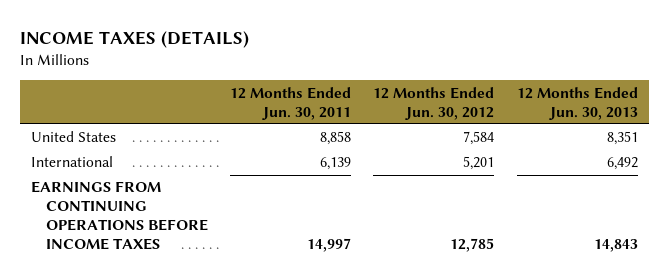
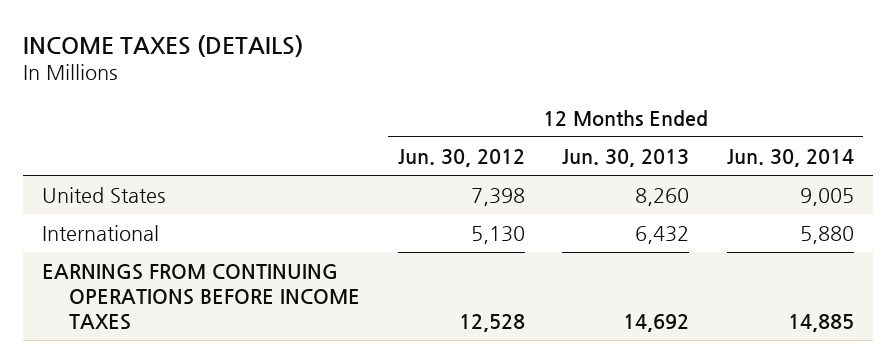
- | 12 Months Ended Jun. 30, 2011 | 12 Months Ended Jun. 30, 2012 | 12 Months Ended Jun. 30, 2013
+ | 12 Months Ended Jun. 30, 2012 | 12 Months Ended Jun. 30, 2013 | 12 Months Ended Jun. 30, 2014
- United States | 8,858 | 7,584 | 8,351
- International | 6,139 | 5,201 | 6,492
- EARNINGS FROM CONTINUING OPERATIONS BEFORE INCOME TAXES | 14,997 | 12,785 | 14,843
+ United States | 7,398 | 8,260 | 9,005
+ International | 5,130 | 6,432 | 5,880
+ EARNINGS FROM CONTINUING OPERATIONS BEFORE INCOME TAXES | 12,528 | 14,692 | 14,885

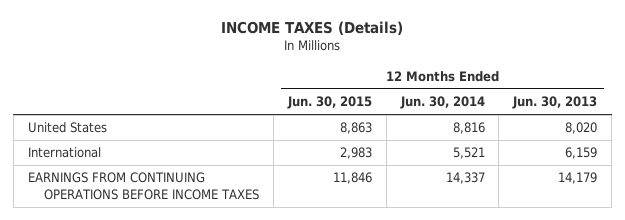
- INCOME TAXES (DETAILS)
+ INCOME TAXES (Details)
- | 12 Months Ended Jun. 30, 2012 | 12 Months Ended Jun. 30, 2013 | 12 Months Ended Jun. 30, 2014
+ | 12 Months Ended Jun. 30, 2015 | 12 Months Ended Jun. 30, 2014 | 12 Months Ended Jun. 30, 2013
- United States | 7,398 | 8,260 | 9,005
- International | 5,130 | 6,432 | 5,880
- EARNINGS FROM CONTINUING OPERATIONS BEFORE INCOME TAXES | 12,528 | 14,692 | 14,885
+ United States | 8,863 | 8,816 | 8,020
+ International | 2,983 | 5,521 | 6,159
+ EARNINGS FROM CONTINUING OPERATIONS BEFORE INCOME TAXES | 11,846 | 14,337 | 14,179

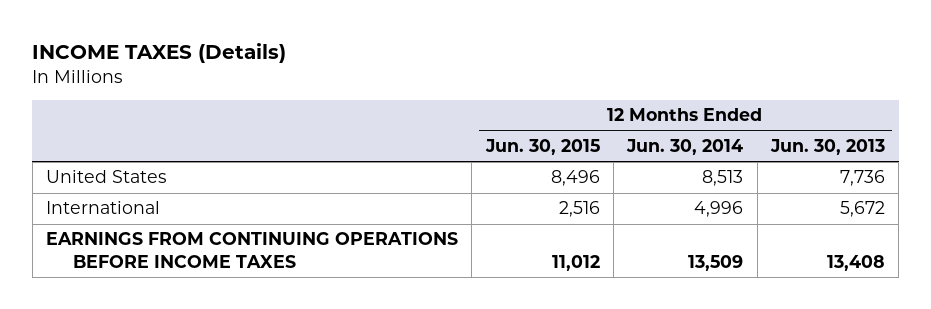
- United States | 8,863 | 8,816 | 8,020
- International | 2,983 | 5,521 | 6,159
- EARNINGS FROM CONTINUING OPERATIONS BEFORE INCOME TAXES | 11,846 | 14,337 | 14,179
+ United States | 8,496 | 8,513 | 7,736
+ International | 2,516 | 4,996 | 5,672
+ EARNINGS FROM CONTINUING OPERATIONS BEFORE INCOME TAXES | 11,012 | 13,509 | 13,408

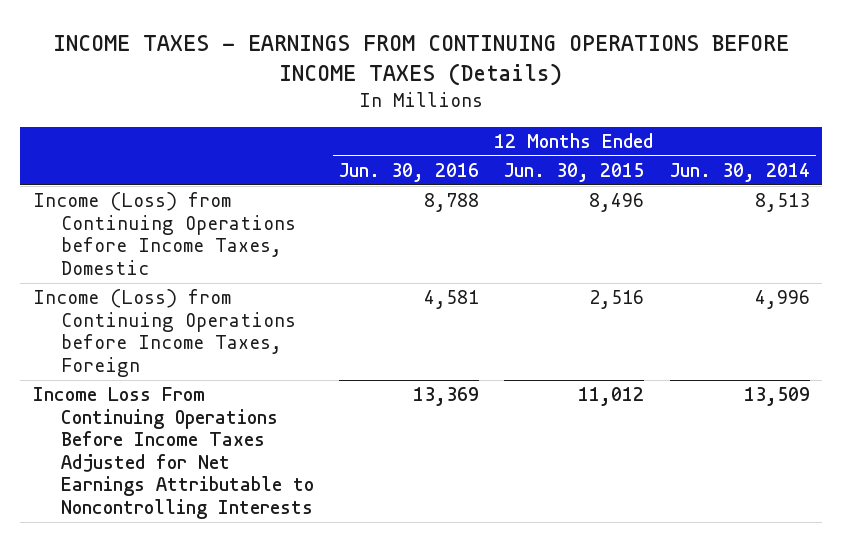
- INCOME TAXES (Details)
+ INCOME TAXES - EARNINGS FROM CONTINUING OPERATIONS BEFORE INCOME TAXES (Details)
- | 12 Months Ended Jun. 30, 2015 | 12 Months Ended Jun. 30, 2014 | 12 Months Ended Jun. 30, 2013
+ | 12 Months Ended Jun. 30, 2016 | 12 Months Ended Jun. 30, 2015 | 12 Months Ended Jun. 30, 2014
- United States | 8,496 | 8,513 | 7,736
- International | 2,516 | 4,996 | 5,672
- EARNINGS FROM CONTINUING OPERATIONS BEFORE INCOME TAXES | 11,012 | 13,509 | 13,408
+ Income (Loss) from Continuing Operations before Income Taxes, Domestic | 8,788 | 8,496 | 8,513
+ Income (Loss) from Continuing Operations before Income Taxes, Foreign | 4,581 | 2,516 | 4,996
+ Income Loss From Continuing Operations Before Income Taxes Adjusted for Net Earnings Attributable to Noncontrolling Interests | 13,369 | 11,012 | 13,509

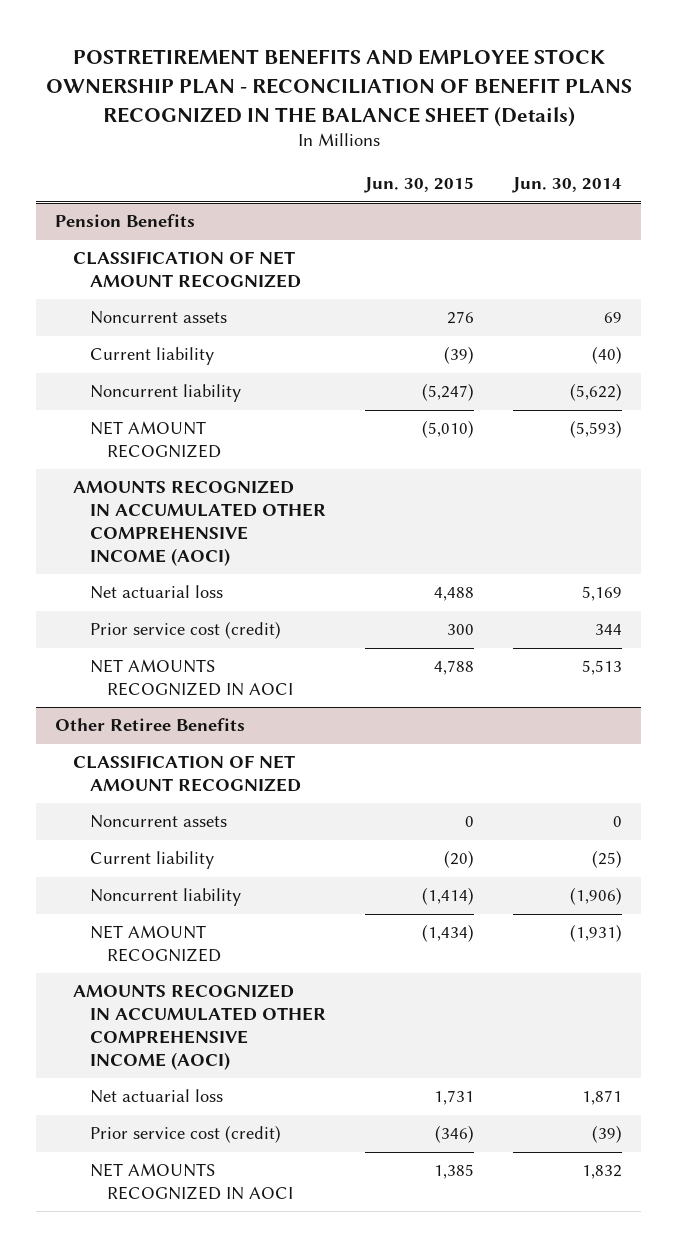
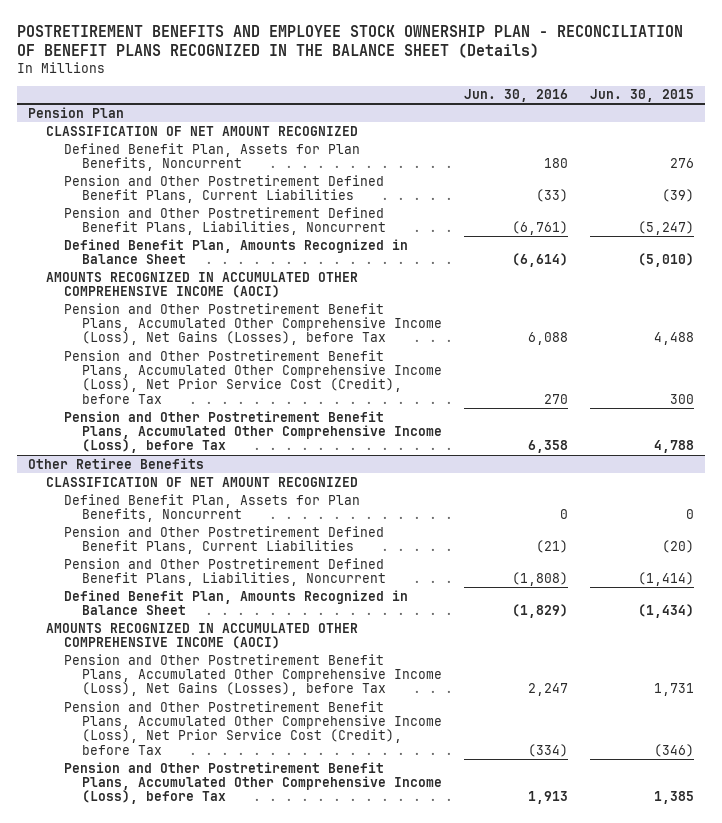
- | Jun. 30, 2015 | Jun. 30, 2014
+ | Jun. 30, 2016 | Jun. 30, 2015
- Pension Benefits
+ Pension Plan
- Noncurrent assets | 276 | 69
- Current liability | (39) | (40)
- Noncurrent liability | (5,247) | (5,622)
- NET AMOUNT RECOGNIZED | (5,010) | (5,593)
+ Defined Benefit Plan, Assets for Plan Benefits, Noncurrent | 180 | 276
+ Pension and Other Postretirement Defined Benefit Plans, Current Liabilities | (33) | (39)
+ Pension and Other Postretirement Defined Benefit Plans, Liabilities, Noncurrent | (6,761) | (5,247)
+ Defined Benefit Plan, Amounts Recognized in Balance Sheet | (6,614) | (5,010)
- Net actuarial loss | 4,488 | 5,169
- Prior service cost (credit) | 300 | 344
- NET AMOUNTS RECOGNIZED IN AOCI | 4,788 | 5,513
+ Pension and Other Postretirement Benefit Plans, Accumulated Other Comprehensive Income (Loss), Net Gains (Losses), before Tax | 6,088 | 4,488
+ Pension and Other Postretirement Benefit Plans, Accumulated Other Comprehensive Income (Loss), Net Prior Service Cost (Credit), before Tax | 270 | 300
+ Pension and Other Postretirement Benefit Plans, Accumulated Other Comprehensive Income (Loss), before Tax | 6,358 | 4,788
@ Other Retiree Benefits
- Noncurrent assets | 0 | 0
- Current liability | (20) | (25)
- Noncurrent liability | (1,414) | (1,906)
- NET AMOUNT RECOGNIZED | (1,434) | (1,931)
+ Defined Benefit Plan, Assets for Plan Benefits, Noncurrent | 0 | 0
+ Pension and Other Postretirement Defined Benefit Plans, Current Liabilities | (21) | (20)
+ Pension and Other Postretirement Defined Benefit Plans, Liabilities, Noncurrent | (1,808) | (1,414)
+ Defined Benefit Plan, Amounts Recognized in Balance Sheet | (1,829) | (1,434)
- Net actuarial loss | 1,731 | 1,871
- Prior service cost (credit) | (346) | (39)
- NET AMOUNTS RECOGNIZED IN AOCI | 1,385 | 1,832
+ Pension and Other Postretirement Benefit Plans, Accumulated Other Comprehensive Income (Loss), Net Gains (Losses), before Tax | 2,247 | 1,731
+ Pension and Other Postretirement Benefit Plans, Accumulated Other Comprehensive Income (Loss), Net Prior Service Cost (Credit), before Tax | (334) | (346)
+ Pension and Other Postretirement Benefit Plans, Accumulated Other Comprehensive Income (Loss), before Tax | 1,913 | 1,385

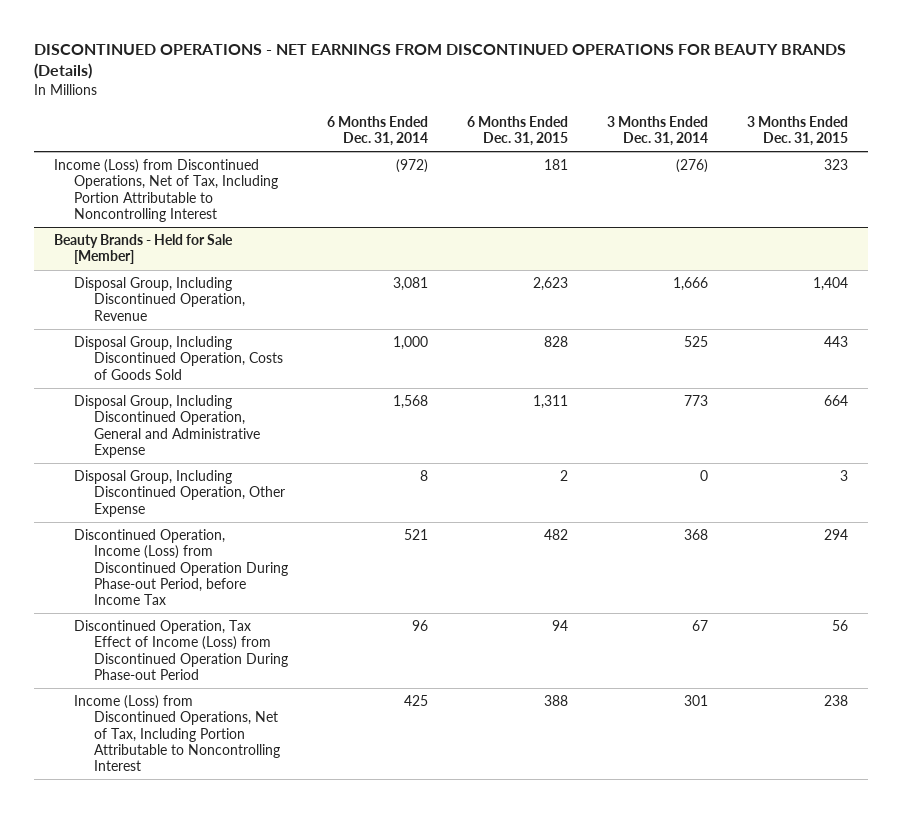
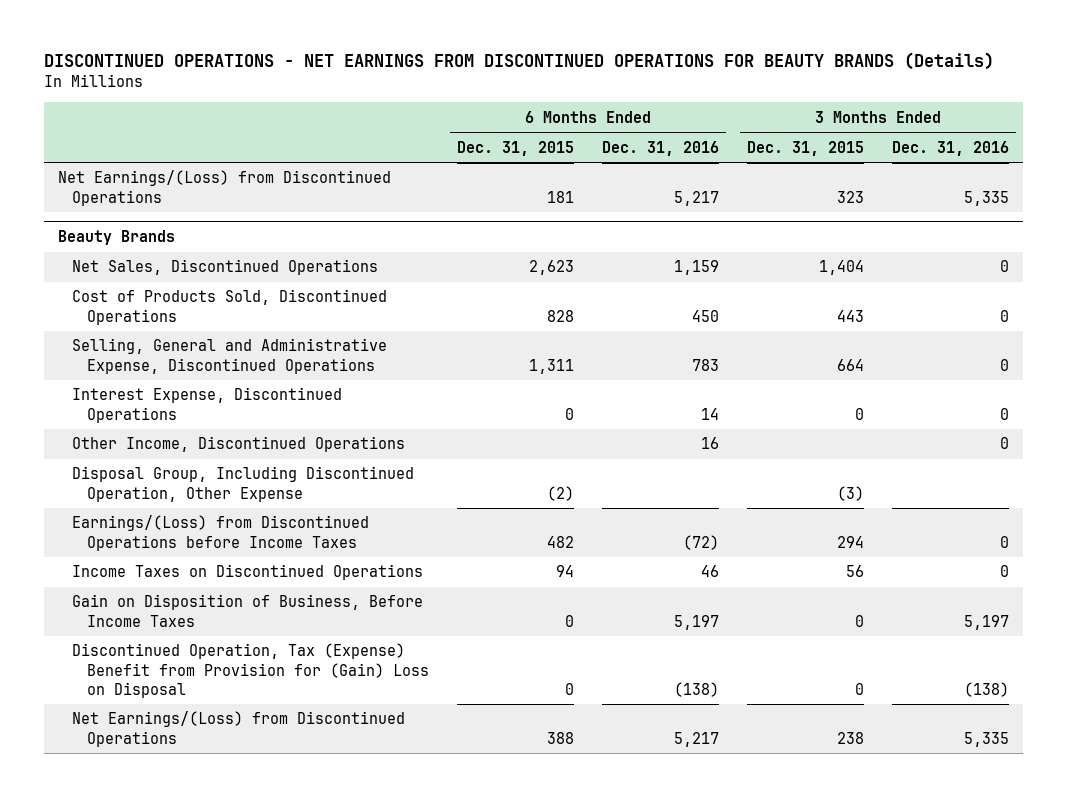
- | 6 Months Ended Dec. 31, 2014 | 6 Months Ended Dec. 31, 2015 | 3 Months Ended Dec. 31, 2014 | 3 Months Ended Dec. 31, 2015
+ | 6 Months Ended Dec. 31, 2015 | 6 Months Ended Dec. 31, 2016 | 3 Months Ended Dec. 31, 2015 | 3 Months Ended Dec. 31, 2016
- Income (Loss) from Discontinued Operations, Net of Tax, Including Portion Attributable to Noncontrolling Interest | (972) | 181 | (276) | 323
- Beauty Brands - Held for Sale [Member]
- Disposal Group, Including Discontinued Operation, Revenue | 3,081 | 2,623 | 1,666 | 1,404
- Disposal Group, Including Discontinued Operation, Costs of Goods Sold | 1,000 | 828 | 525 | 443
- Disposal Group, Including Discontinued Operation, General and Administrative Expense | 1,568 | 1,311 | 773 | 664
- Disposal Group, Including Discontinued Operation, Other Expense | 8 | 2 | 0 | 3
- Discontinued Operation, Income (Loss) from Discontinued Operation During Phase-out Period, before Income Tax | 521 | 482 | 368 | 294
- Discontinued Operation, Tax Effect of Income (Loss) from Discontinued Operation During Phase-out Period | 96 | 94 | 67 | 56
- Income (Loss) from Discontinued Operations, Net of Tax, Including Portion Attributable to Noncontrolling Interest | 425 | 388 | 301 | 238
+ Net Earnings/(Loss) from Discontinued Operations | 181 | 5,217 | 323 | 5,335
+ Beauty Brands
+ Net Sales, Discontinued Operations | 2,623 | 1,159 | 1,404 | 0
+ Cost of Products Sold, Discontinued Operations | 828 | 450 | 443 | 0
+ Selling, General and Administrative Expense, Discontinued Operations | 1,311 | 783 | 664 | 0
+ Interest Expense, Discontinued Operations | 0 | 14 | 0 | 0
+ Other Income, Discontinued Operations | | 16 | | 0
+ Disposal Group, Including Discontinued Operation, Other Expense | (2) | | (3) |
+ Earnings/(Loss) from Discontinued Operations before Income Taxes | 482 | (72) | 294 | 0
+ Income Taxes on Discontinued Operations | 94 | 46 | 56 | 0
+ Gain on Disposition of Business, Before Income Taxes | 0 | 5,197 | 0 | 5,197
+ Discontinued Operation, Tax (Expense) Benefit from Provision for (Gain) Loss on Disposal | 0 | (138) | 0 | (138)
+ Net Earnings/(Loss) from Discontinued Operations | 388 | 5,217 | 238 | 5,335

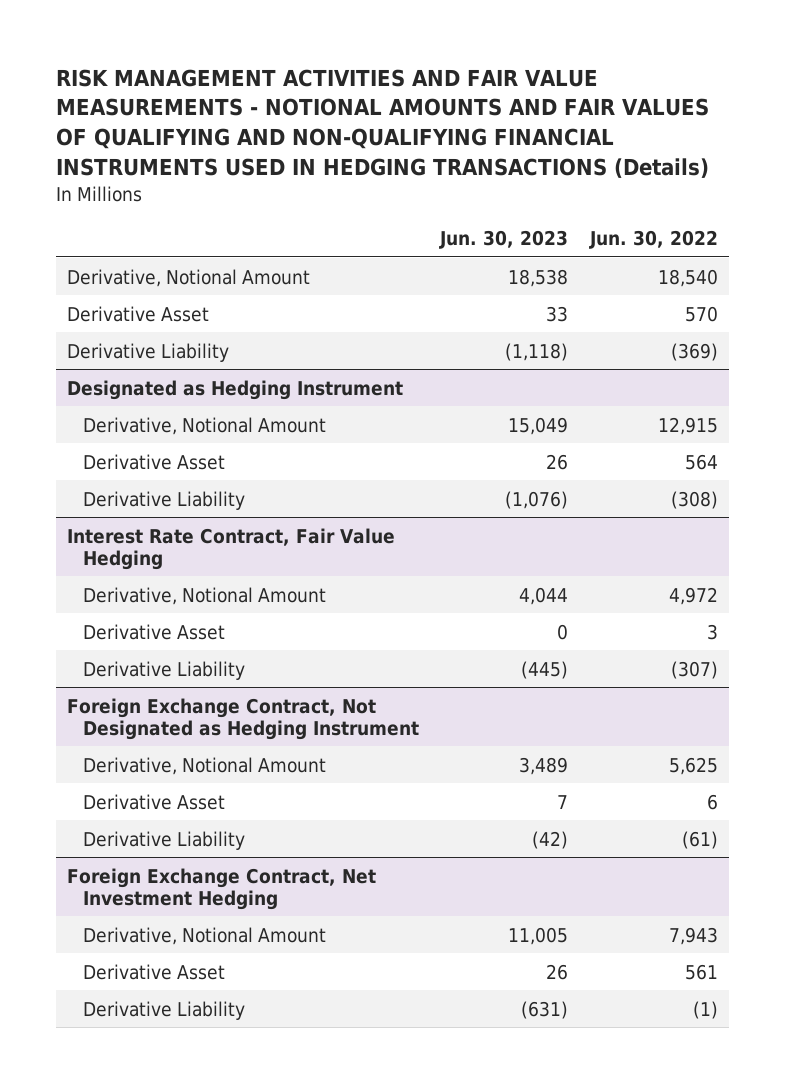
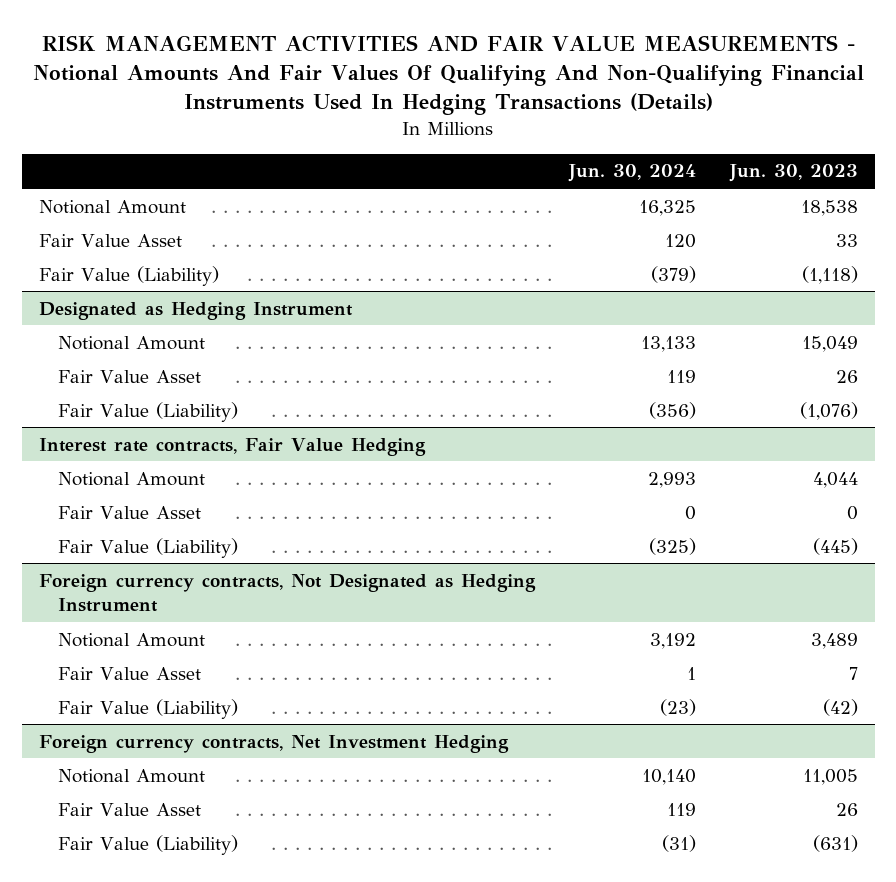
- RISK MANAGEMENT ACTIVITIES AND FAIR VALUE MEASUREMENTS - NOTIONAL AMOUNTS AND FAIR VALUES OF QUALIFYING AND NON-QUALIFYING FINANCIAL INSTRUMENTS USED IN HEDGING TRANSACTIONS (Details)
+ RISK MANAGEMENT ACTIVITIES AND FAIR VALUE MEASUREMENTS - Notional Amounts And Fair Values Of Qualifying And Non-Qualifying Financial Instruments Used In Hedging Transactions (Details)
- | Jun. 30, 2023 | Jun. 30, 2022
+ | Jun. 30, 2024 | Jun. 30, 2023
- Derivative, Notional Amount | 18,538 | 18,540
- Derivative Asset | 33 | 570
- Derivative Liability | (1,118) | (369)
+ Notional Amount | 16,325 | 18,538
+ Fair Value Asset | 120 | 33
+ Fair Value (Liability) | (379) | (1,118)
@ Designated as Hedging Instrument
- Derivative, Notional Amount | 15,049 | 12,915
- Derivative Asset | 26 | 564
- Derivative Liability | (1,076) | (308)
- Interest Rate Contract, Fair Value Hedging
- Derivative, Notional Amount | 4,044 | 4,972
- Derivative Asset | 0 | 3
- Derivative Liability | (445) | (307)
- Foreign Exchange Contract, Not Designated as Hedging Instrument
- Derivative, Notional Amount | 3,489 | 5,625
- Derivative Asset | 7 | 6
- Derivative Liability | (42) | (61)
- Foreign Exchange Contract, Net Investment Hedging
- Derivative, Notional Amount | 11,005 | 7,943
- Derivative Asset | 26 | 561
- Derivative Liability | (631) | (1)
@ Designated as Hedging Instrument
+ Notional Amount | 13,133 | 15,049
+ Fair Value Asset | 119 | 26
+ Fair Value (Liability) | (356) | (1,076)
+ Interest rate contracts, Fair Value Hedging
+ Notional Amount | 2,993 | 4,044
+ Fair Value Asset | 0 | 0
+ Fair Value (Liability) | (325) | (445)
+ Foreign currency contracts, Not Designated as Hedging Instrument
+ Notional Amount | 3,192 | 3,489
+ Fair Value Asset | 1 | 7
+ Fair Value (Liability) | (23) | (42)
+ Foreign currency contracts, Net Investment Hedging
+ Notional Amount | 10,140 | 11,005
+ Fair Value Asset | 119 | 26
+ Fair Value (Liability) | (31) | (631)

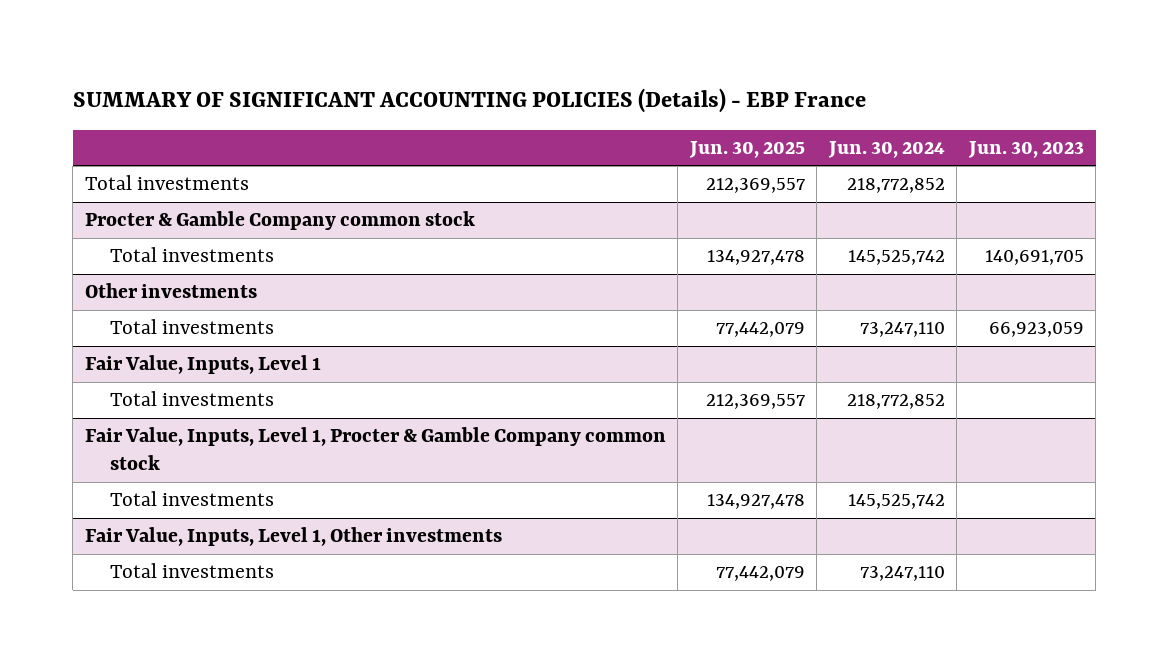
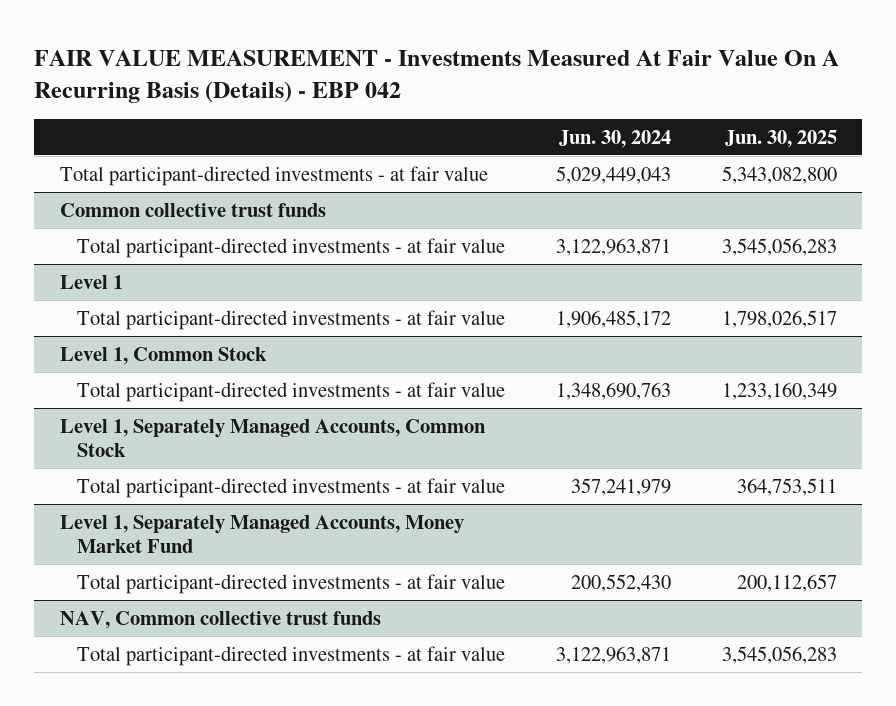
- SUMMARY OF SIGNIFICANT ACCOUNTING POLICIES (Details) - EBP France
+ FAIR VALUE MEASUREMENT - Investments Measured At Fair Value On A Recurring Basis (Details) - EBP 042
- | Jun. 30, 2025 | Jun. 30, 2024 | Jun. 30, 2023
+ | Jun. 30, 2024 | Jun. 30, 2025
- Total investments | 212,369,557 | 218,772,852 |
- Procter & Gamble Company common stock
- Total investments | 134,927,478 | 145,525,742 | 140,691,705
- Other investments
- Total investments | 77,442,079 | 73,247,110 | 66,923,059
- Fair Value, Inputs, Level 1
- Total investments | 212,369,557 | 218,772,852 |
- Fair Value, Inputs, Level 1, Procter & Gamble Company common stock
- Total investments | 134,927,478 | 145,525,742 |
- Fair Value, Inputs, Level 1, Other investments
- Total investments | 77,442,079 | 73,247,110 |
+ Total participant-directed investments - at fair value | 5,029,449,043 | 5,343,082,800
+ Common collective trust funds
+ Total participant-directed investments - at fair value | 3,122,963,871 | 3,545,056,283
+ Level 1
+ Total participant-directed investments - at fair value | 1,906,485,172 | 1,798,026,517
+ Level 1, Common Stock
+ Total participant-directed investments - at fair value | 1,348,690,763 | 1,233,160,349
+ Level 1, Separately Managed Accounts, Common Stock
+ Total participant-directed investments - at fair value | 357,241,979 | 364,753,511
+ Level 1, Separately Managed Accounts, Money Market Fund
+ Total participant-directed investments - at fair value | 200,552,430 | 200,112,657
+ NAV, Common collective trust funds
+ Total participant-directed investments - at fair value | 3,122,963,871 | 3,545,056,283

